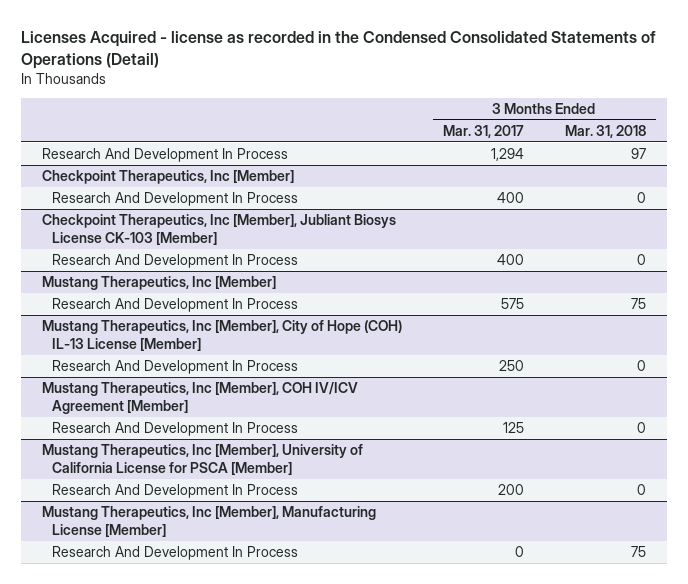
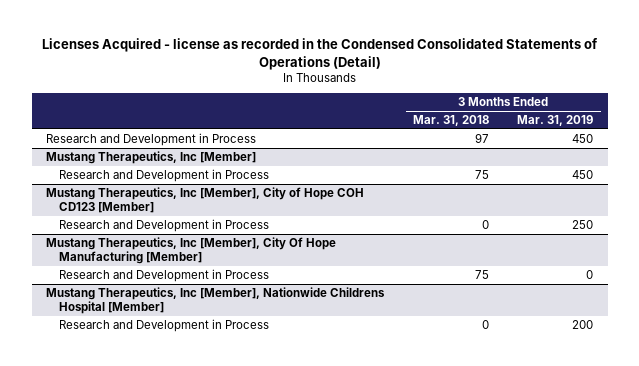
- | 3 Months Ended Mar. 31, 2017 | 3 Months Ended Mar. 31, 2018
+ | 3 Months Ended Mar. 31, 2018 | 3 Months Ended Mar. 31, 2019
- Research And Development In Process | 1,294 | 97
- Checkpoint Therapeutics, Inc [Member]
- Research And Development In Process | 400 | 0
- Checkpoint Therapeutics, Inc [Member], Jubliant Biosys License CK-103 [Member]
- Research And Development In Process | 400 | 0
+ Research and Development in Process | 97 | 450
@ Mustang Therapeutics, Inc [Member]
- Research And Development In Process | 575 | 75
- Mustang Therapeutics, Inc [Member], City of Hope (COH) IL-13 License [Member]
- Research And Development In Process | 250 | 0
- Mustang Therapeutics, Inc [Member], COH IV/ICV Agreement [Member]
- Research And Development In Process | 125 | 0
- Mustang Therapeutics, Inc [Member], University of California License for PSCA [Member]
- Research And Development In Process | 200 | 0
- Mustang Therapeutics, Inc [Member], Manufacturing License [Member]
- Research And Development In Process | 0 | 75
@ Mustang Therapeutics, Inc [Member]
+ Research and Development in Process | 75 | 450
+ Mustang Therapeutics, Inc [Member], City of Hope COH CD123 [Member]
+ Research and Development in Process | 0 | 250
+ Mustang Therapeutics, Inc [Member], City Of Hope Manufacturing [Member]
+ Research and Development in Process | 75 | 0
+ Mustang Therapeutics, Inc [Member], Nationwide Childrens Hospital [Member]
+ Research and Development in Process | 0 | 200

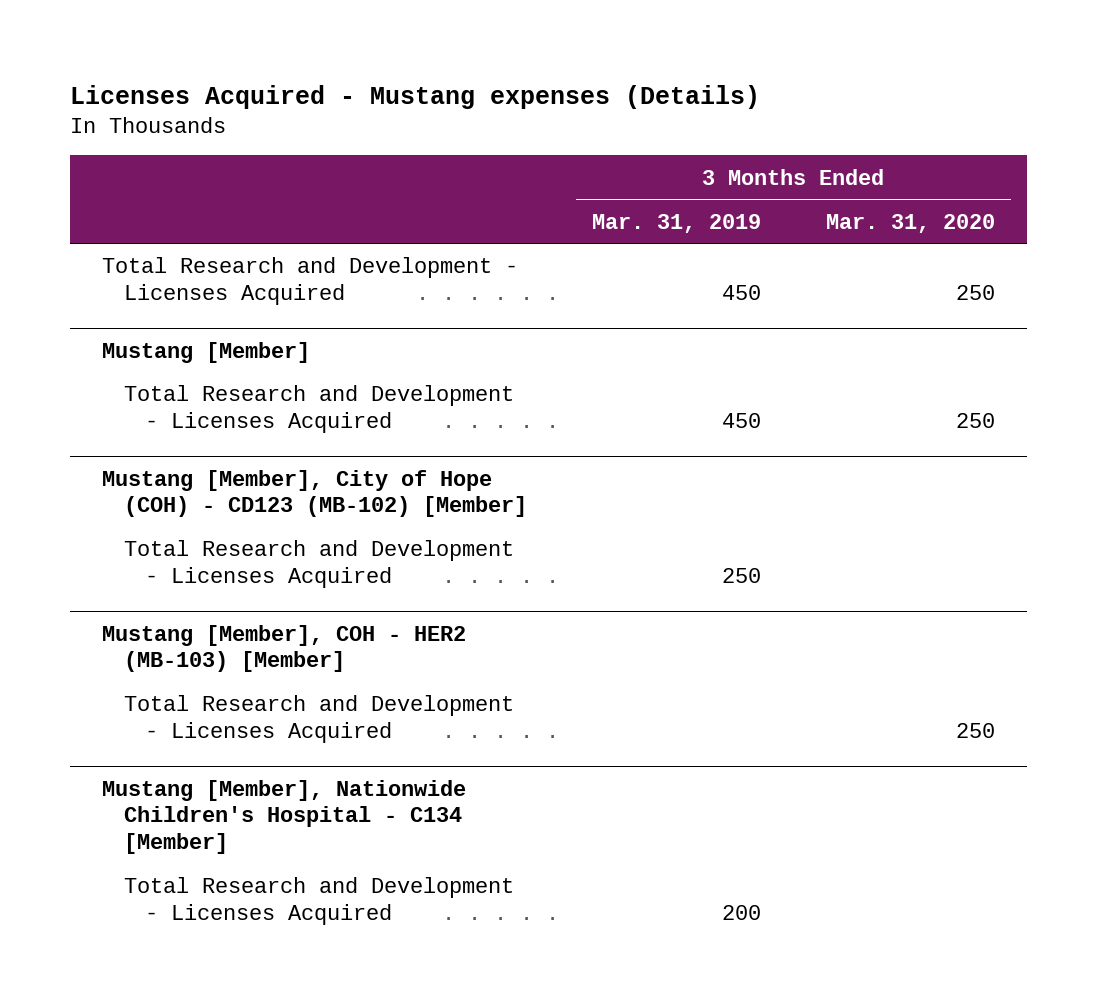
- Licenses Acquired - license as recorded in the Condensed Consolidated Statements of Operations (Detail)
+ Licenses Acquired - Mustang expenses (Details)
- | 3 Months Ended Mar. 31, 2018 | 3 Months Ended Mar. 31, 2019
+ | 3 Months Ended Mar. 31, 2019 | 3 Months Ended Mar. 31, 2020
- Research and Development in Process | 97 | 450
- Mustang Therapeutics, Inc [Member]
- Research and Development in Process | 75 | 450
- Mustang Therapeutics, Inc [Member], City of Hope COH CD123 [Member]
- Research and Development in Process | 0 | 250
- Mustang Therapeutics, Inc [Member], City Of Hope Manufacturing [Member]
- Research and Development in Process | 75 | 0
- Mustang Therapeutics, Inc [Member], Nationwide Childrens Hospital [Member]
- Research and Development in Process | 0 | 200
+ Total Research and Development - Licenses Acquired | 450 | 250
+ Mustang [Member]
+ Total Research and Development - Licenses Acquired | 450 | 250
+ Mustang [Member], City of Hope (COH) - CD123 (MB-102) [Member]
+ Total Research and Development - Licenses Acquired | 250 |
+ Mustang [Member], COH - HER2 (MB-103) [Member]
+ Total Research and Development - Licenses Acquired | | 250
+ Mustang [Member], Nationwide Children's Hospital - C134 [Member]
+ Total Research and Development - Licenses Acquired | 200 |

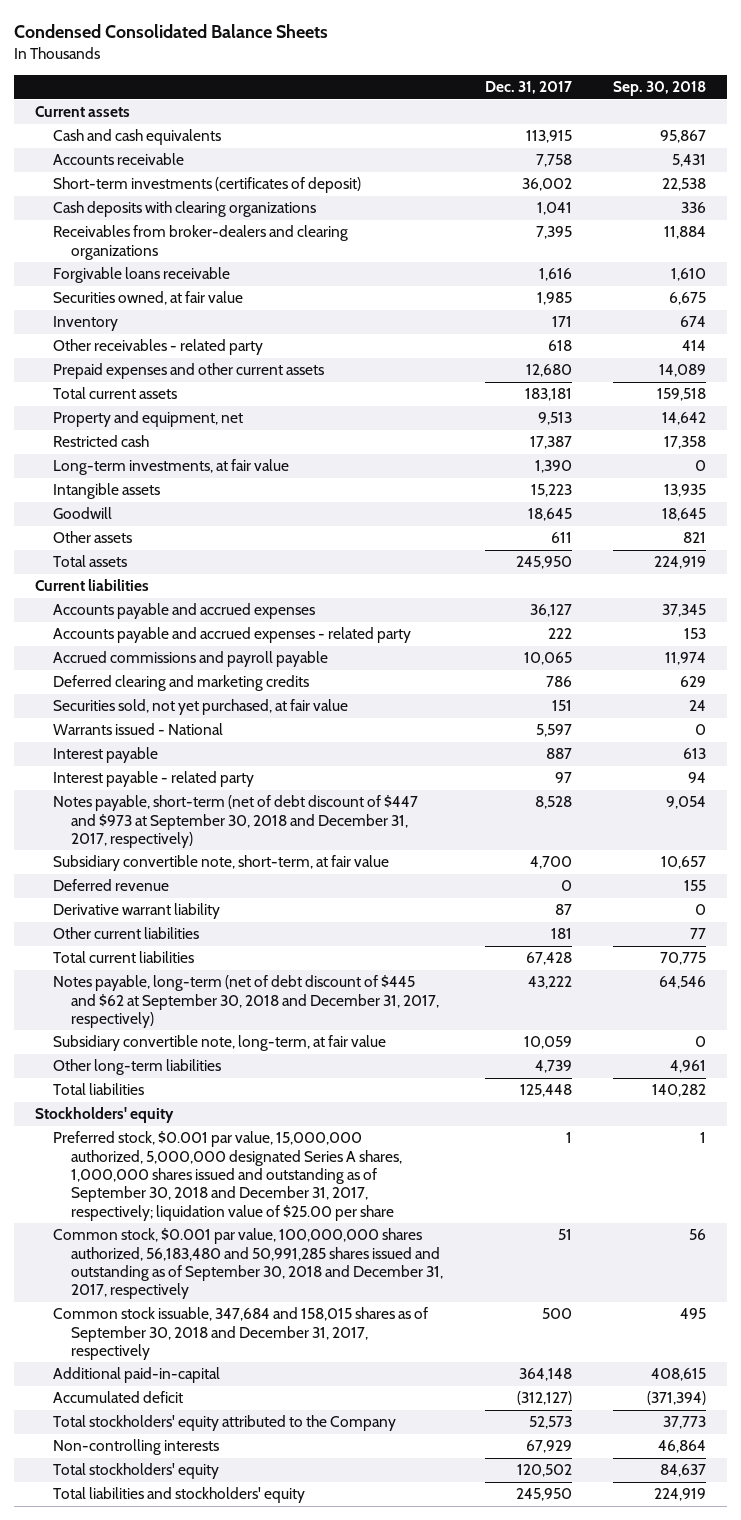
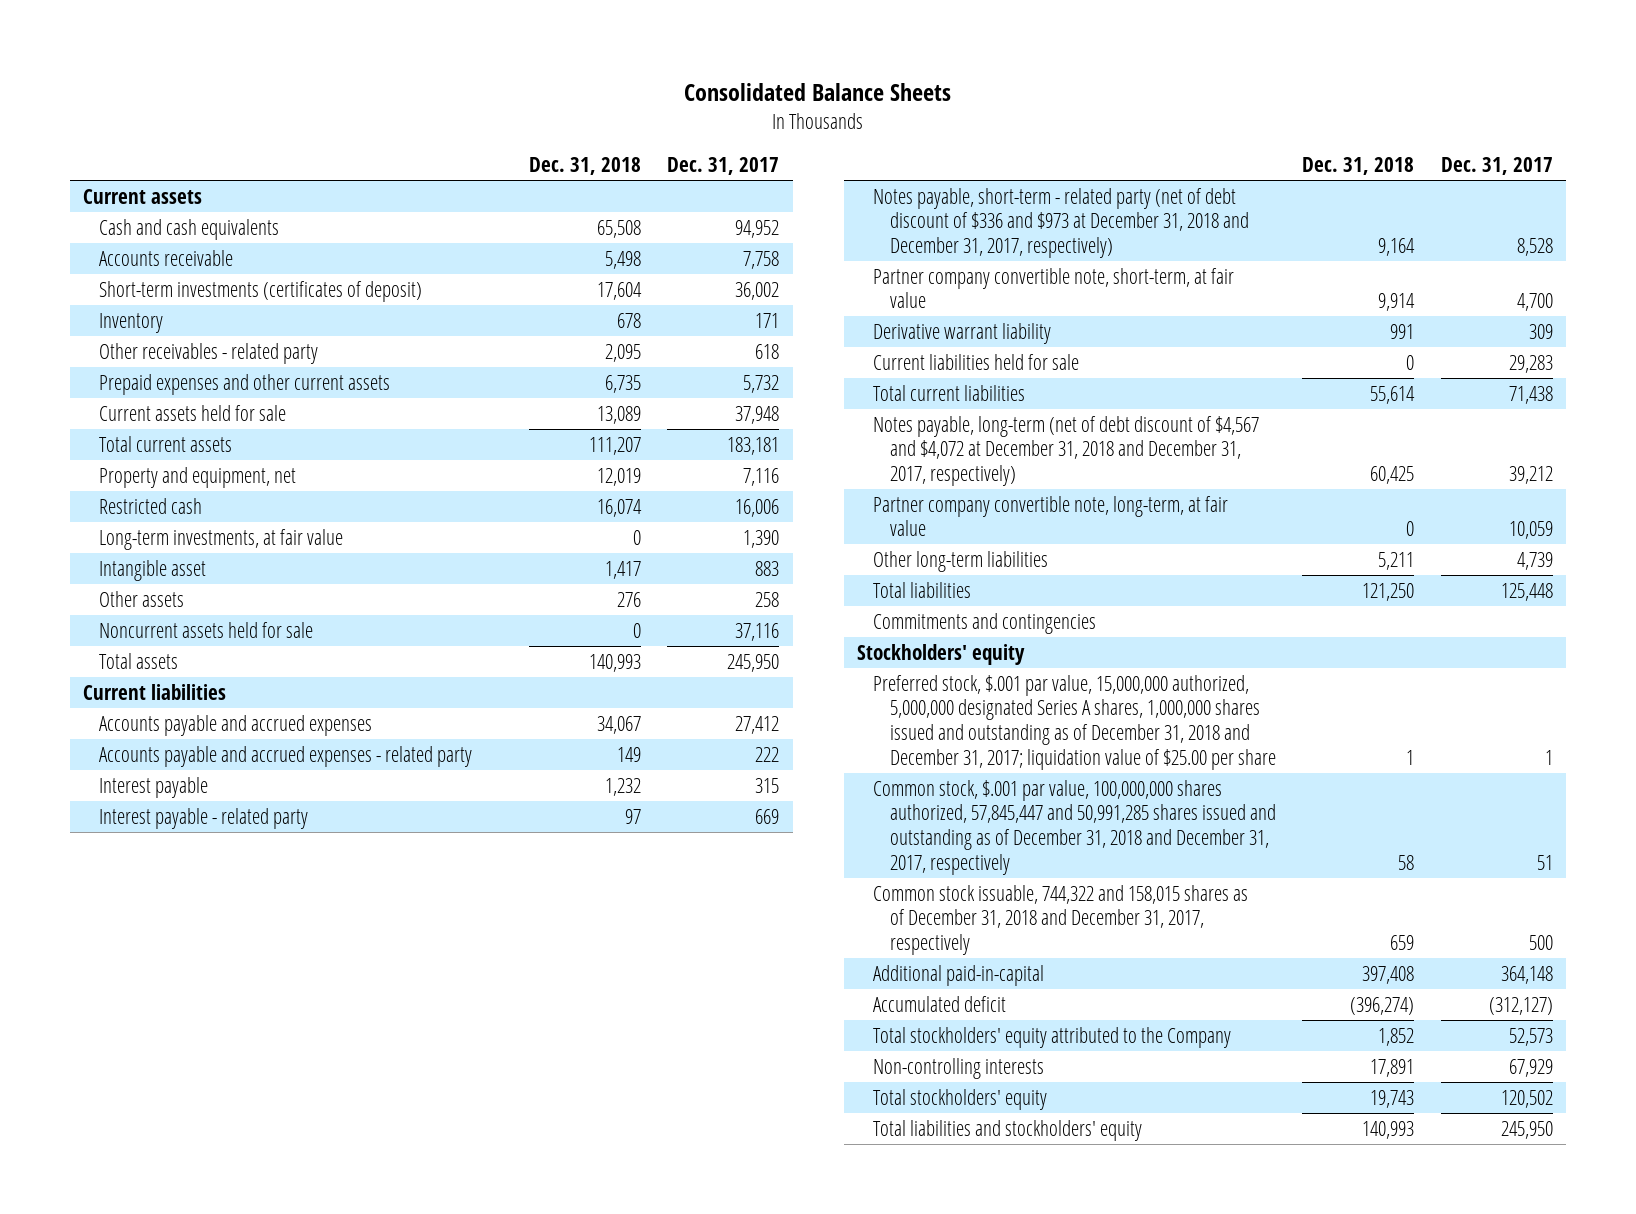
- Condensed Consolidated Balance Sheets
+ Consolidated Balance Sheets
- | Dec. 31, 2017 | Sep. 30, 2018
+ | Dec. 31, 2018 | Dec. 31, 2017
- Cash and cash equivalents | 113,915 | 95,867
+ Cash and cash equivalents | 65,508 | 94,952
- Cash deposits with clearing organizations | 1,041 | 336
- Receivables from broker-dealers and clearing organizations | 7,395 | 11,884
- Forgivable loans receivable | 1,616 | 1,610
- Securities owned, at fair value | 1,985 | 6,675
- Prepaid expenses and other current assets | 12,680 | 14,089
+ Prepaid expenses and other current assets | 6,735 | 5,732
+ Current assets held for sale | 13,089 | 37,948
- Property and equipment, net | 9,513 | 14,642
- Restricted cash | 17,387 | 17,358
+ Property and equipment, net | 12,019 | 7,116
+ Restricted cash | 16,074 | 16,006
- Intangible assets | 15,223 | 13,935
- Goodwill | 18,645 | 18,645
- Other assets | 611 | 821
+ Intangible asset | 1,417 | 883
+ Other assets | 276 | 258
+ Noncurrent assets held for sale | 0 | 37,116
- Accounts payable and accrued expenses | 36,127 | 37,345
+ Accounts payable and accrued expenses | 34,067 | 27,412
- Accrued commissions and payroll payable | 10,065 | 11,974
- Deferred clearing and marketing credits | 786 | 629
- Securities sold, not yet purchased, at fair value | 151 | 24
- Warrants issued - National | 5,597 | 0
- Interest payable | 887 | 613
- Interest payable - related party | 97 | 94
- Notes payable, short-term (net of debt discount of $447 and $973 at September 30, 2018 and December 31, 2017, respectively) | 8,528 | 9,054
- Subsidiary convertible note, short-term, at fair value | 4,700 | 10,657
- Deferred revenue | 0 | 155
- Derivative warrant liability | 87 | 0
- Other current liabilities | 181 | 77
- Total current liabilities | 67,428 | 70,775
- Notes payable, long-term (net of debt discount of $445 and $62 at September 30, 2018 and December 31, 2017, respectively) | 43,222 | 64,546
- Subsidiary convertible note, long-term, at fair value | 10,059 | 0
+ Interest payable | 1,232 | 315
+ Interest payable - related party | 97 | 669
+ Notes payable, short-term - related party (net of debt discount of $336 and $973 at December 31, 2018 and December 31, 2017, respectively) | 9,164 | 8,528
+ Partner company convertible note, short-term, at fair value | 9,914 | 4,700
+ Derivative warrant liability | 991 | 309
+ Current liabilities held for sale | 0 | 29,283
+ Total current liabilities | 55,614 | 71,438
+ Notes payable, long-term (net of debt discount of $4,567 and $4,072 at December 31, 2018 and December 31, 2017, respectively) | 60,425 | 39,212
+ Partner company convertible note, long-term, at fair value | 0 | 10,059
+ Commitments and contingencies
- Preferred stock, $0.001 par value, 15,000,000 authorized, 5,000,000 designated Series A shares, 1,000,000 shares issued and outstanding as of September 30, 2018 and December 31, 2017, respectively; liquidation value of $25.00 per share | 1 | 1
- Common stock, $0.001 par value, 100,000,000 shares authorized, 56,183,480 and 50,991,285 shares issued and outstanding as of September 30, 2018 and December 31, 2017, respectively | 51 | 56
- Common stock issuable, 347,684 and 158,015 shares as of September 30, 2018 and December 31, 2017, respectively | 500 | 495
+ Preferred stock, $.001 par value, 15,000,000 authorized, 5,000,000 designated Series A shares, 1,000,000 shares issued and outstanding as of December 31, 2018 and December 31, 2017; liquidation value of $25.00 per share | 1 | 1
+ Common stock, $.001 par value, 100,000,000 shares authorized, 57,845,447 and 50,991,285 shares issued and outstanding as of December 31, 2018 and December 31, 2017, respectively | 58 | 51
+ Common stock issuable, 744,322 and 158,015 shares as of December 31, 2018 and December 31, 2017, respectively | 659 | 500

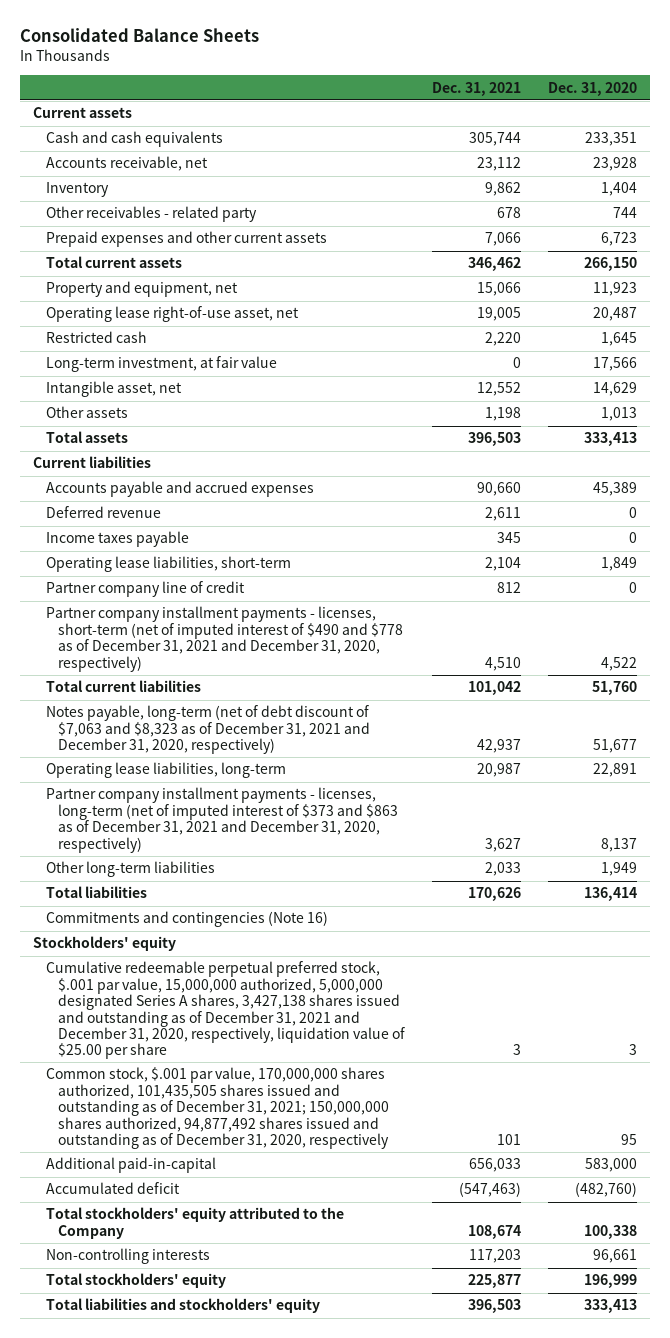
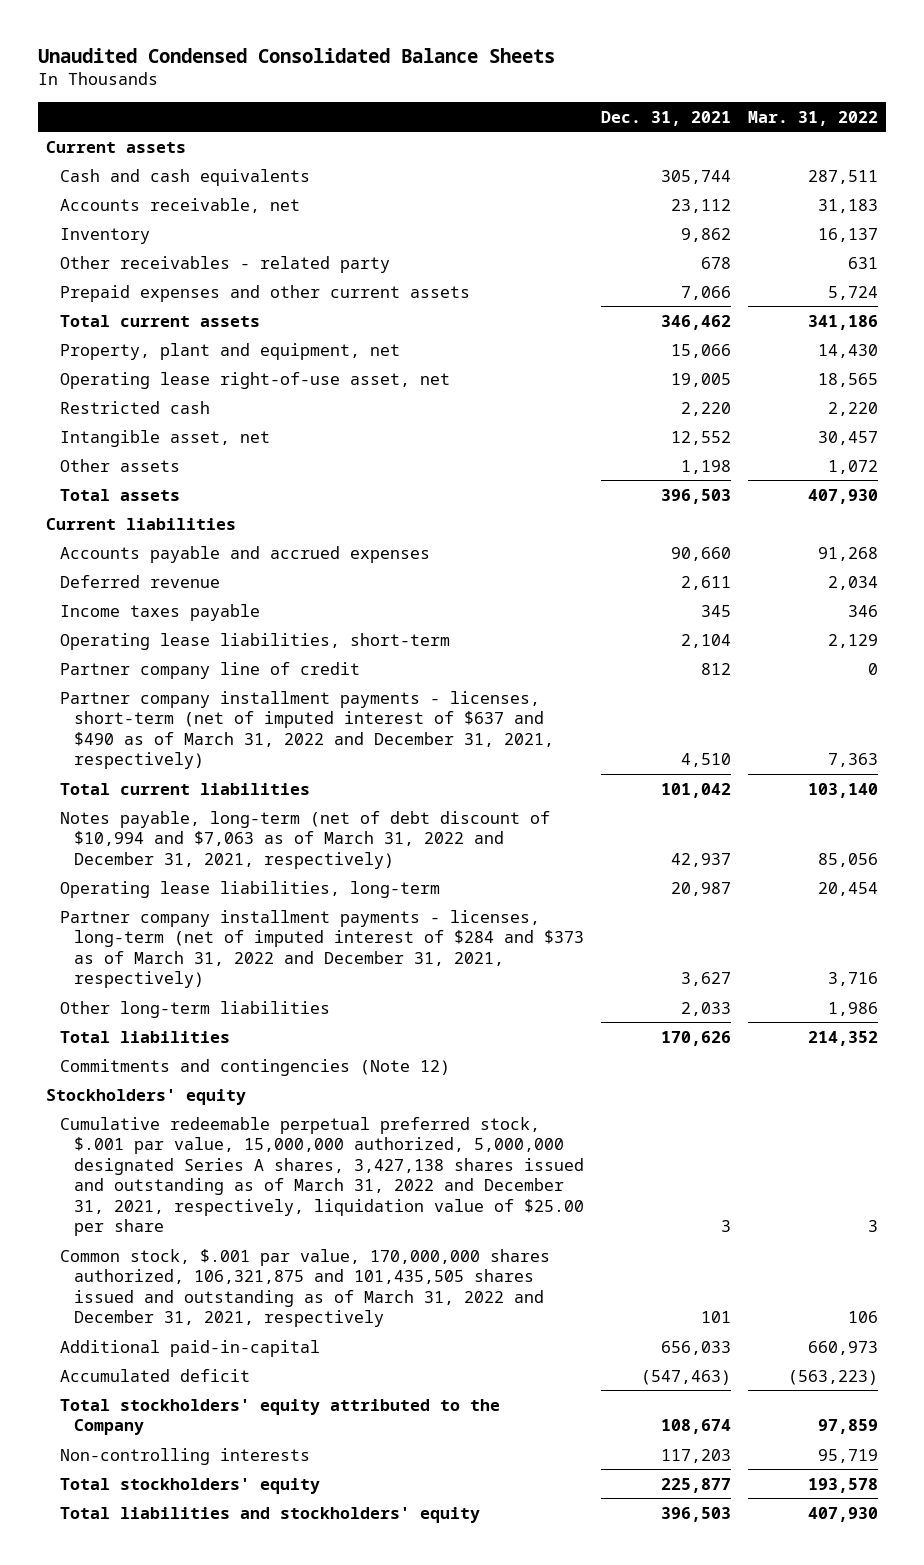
- Consolidated Balance Sheets
+ Unaudited Condensed Consolidated Balance Sheets
- | Dec. 31, 2021 | Dec. 31, 2020
+ | Dec. 31, 2021 | Mar. 31, 2022
- Property and equipment, net | 15,066 | 11,923
+ Property, plant and equipment, net | 15,066 | 14,430
- Long-term investment, at fair value | 0 | 17,566
- Partner company installment payments - licenses, short-term (net of imputed interest of $490 and $778 as of December 31, 2021 and December 31, 2020, respectively) | 4,510 | 4,522
+ Partner company installment payments - licenses, short-term (net of imputed interest of $637 and $490 as of March 31, 2022 and December 31, 2021, respectively) | 4,510 | 7,363
- Notes payable, long-term (net of debt discount of $7,063 and $8,323 as of December 31, 2021 and December 31, 2020, respectively) | 42,937 | 51,677
+ Notes payable, long-term (net of debt discount of $10,994 and $7,063 as of March 31, 2022 and December 31, 2021, respectively) | 42,937 | 85,056
- Partner company installment payments - licenses, long-term (net of imputed interest of $373 and $863 as of December 31, 2021 and December 31, 2020, respectively) | 3,627 | 8,137
+ Partner company installment payments - licenses, long-term (net of imputed interest of $284 and $373 as of March 31, 2022 and December 31, 2021, respectively) | 3,627 | 3,716
- Commitments and contingencies (Note 16)
+ Commitments and contingencies (Note 12)
- Cumulative redeemable perpetual preferred stock, $.001 par value, 15,000,000 authorized, 5,000,000 designated Series A shares, 3,427,138 shares issued and outstanding as of December 31, 2021 and December 31, 2020, respectively, liquidation value of $25.00 per share | 3 | 3
- Common stock, $.001 par value, 170,000,000 shares authorized, 101,435,505 shares issued and outstanding as of December 31, 2021; 150,000,000 shares authorized, 94,877,492 shares issued and outstanding as of December 31, 2020, respectively | 101 | 95
+ Cumulative redeemable perpetual preferred stock, $.001 par value, 15,000,000 authorized, 5,000,000 designated Series A shares, 3,427,138 shares issued and outstanding as of March 31, 2022 and December 31, 2021, respectively, liquidation value of $25.00 per share | 3 | 3
+ Common stock, $.001 par value, 170,000,000 shares authorized, 106,321,875 and 101,435,505 shares issued and outstanding as of March 31, 2022 and December 31, 2021, respectively | 101 | 106

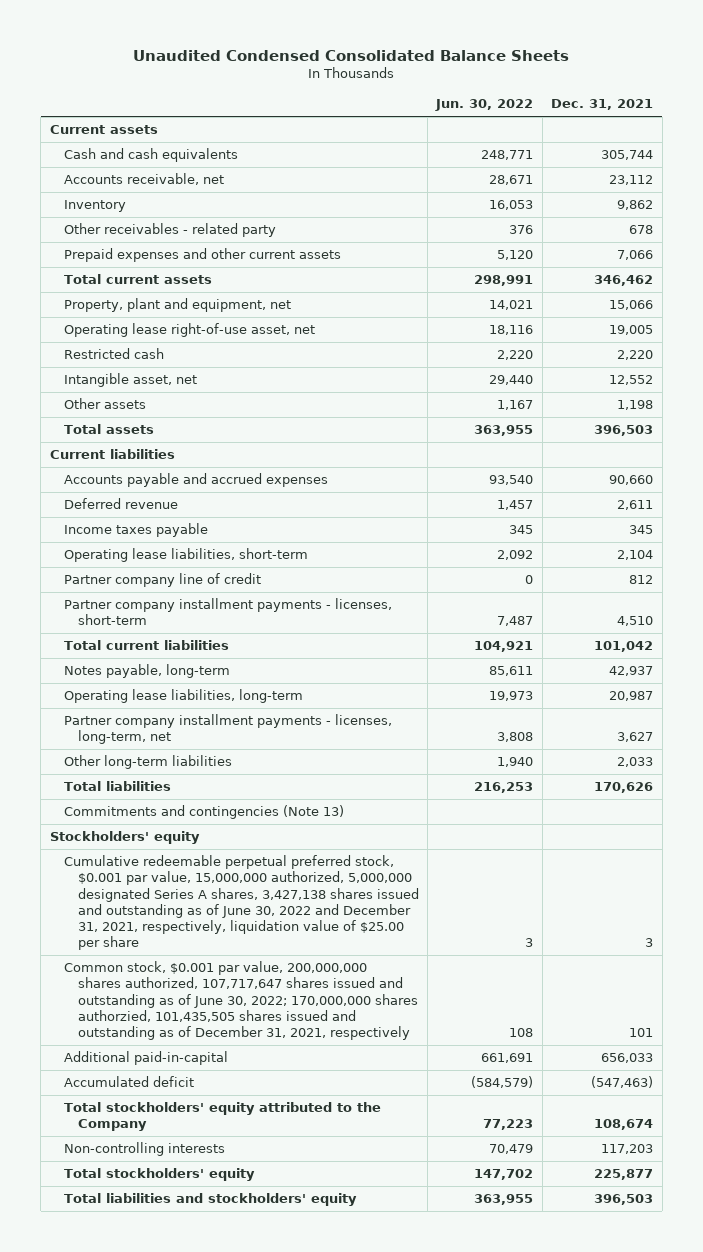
- | Dec. 31, 2021 | Mar. 31, 2022
+ | Jun. 30, 2022 | Dec. 31, 2021
- Partner company installment payments - licenses, short-term (net of imputed interest of $637 and $490 as of March 31, 2022 and December 31, 2021, respectively) | 4,510 | 7,363
+ Partner company installment payments - licenses, short-term | 7,487 | 4,510
- Notes payable, long-term (net of debt discount of $10,994 and $7,063 as of March 31, 2022 and December 31, 2021, respectively) | 42,937 | 85,056
+ Notes payable, long-term | 85,611 | 42,937
- Partner company installment payments - licenses, long-term (net of imputed interest of $284 and $373 as of March 31, 2022 and December 31, 2021, respectively) | 3,627 | 3,716
+ Partner company installment payments - licenses, long-term, net | 3,808 | 3,627
- Commitments and contingencies (Note 12)
+ Commitments and contingencies (Note 13)
- Cumulative redeemable perpetual preferred stock, $.001 par value, 15,000,000 authorized, 5,000,000 designated Series A shares, 3,427,138 shares issued and outstanding as of March 31, 2022 and December 31, 2021, respectively, liquidation value of $25.00 per share | 3 | 3
- Common stock, $.001 par value, 170,000,000 shares authorized, 106,321,875 and 101,435,505 shares issued and outstanding as of March 31, 2022 and December 31, 2021, respectively | 101 | 106
+ Cumulative redeemable perpetual preferred stock, $0.001 par value, 15,000,000 authorized, 5,000,000 designated Series A shares, 3,427,138 shares issued and outstanding as of June 30, 2022 and December 31, 2021, respectively, liquidation value of $25.00 per share | 3 | 3
+ Common stock, $0.001 par value, 200,000,000 shares authorized, 107,717,647 shares issued and outstanding as of June 30, 2022; 170,000,000 shares authorzied, 101,435,505 shares issued and outstanding as of December 31, 2021, respectively | 108 | 101

